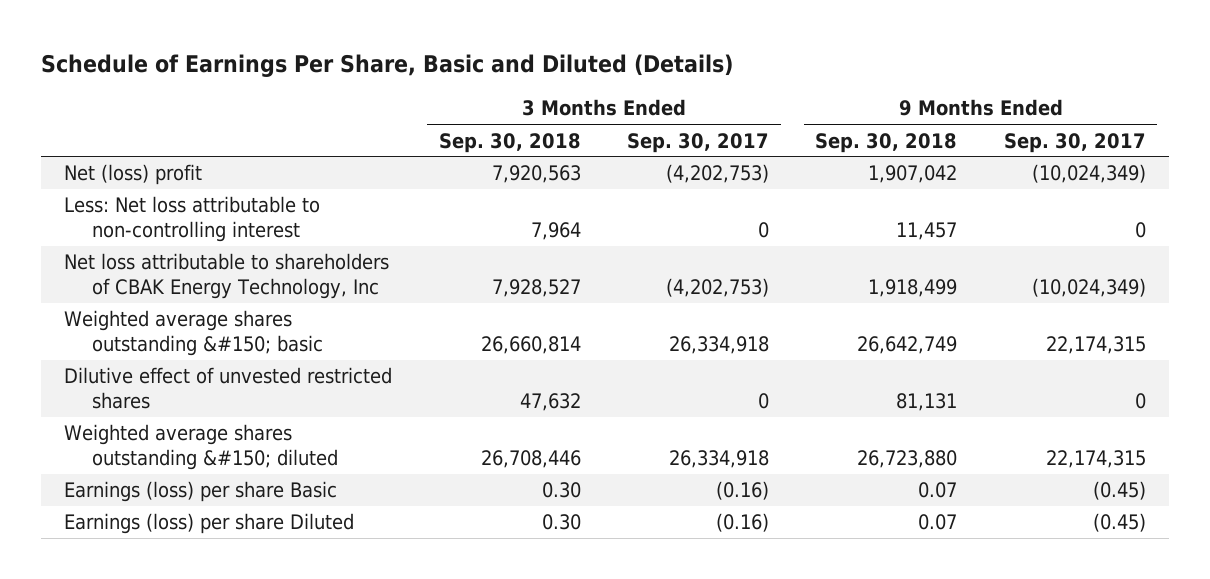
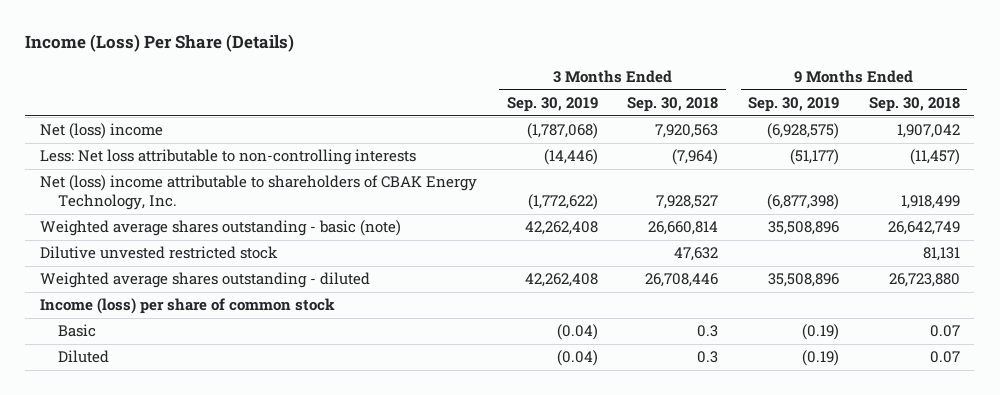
- Schedule of Earnings Per Share, Basic and Diluted (Details)
+ Income (Loss) Per Share (Details)
- | 3 Months Ended Sep. 30, 2018 | 3 Months Ended Sep. 30, 2017 | 9 Months Ended Sep. 30, 2018 | 9 Months Ended Sep. 30, 2017
+ | 3 Months Ended Sep. 30, 2019 | 3 Months Ended Sep. 30, 2018 | 9 Months Ended Sep. 30, 2019 | 9 Months Ended Sep. 30, 2018
- Net (loss) profit | 7,920,563 | (4,202,753) | 1,907,042 | (10,024,349)
- Less: Net loss attributable to non-controlling interest | 7,964 | 0 | 11,457 | 0
- Net loss attributable to shareholders of CBAK Energy Technology, Inc | 7,928,527 | (4,202,753) | 1,918,499 | (10,024,349)
- Weighted average shares outstanding &#150; basic | 26,660,814 | 26,334,918 | 26,642,749 | 22,174,315
- Dilutive effect of unvested restricted shares | 47,632 | 0 | 81,131 | 0
- Weighted average shares outstanding &#150; diluted | 26,708,446 | 26,334,918 | 26,723,880 | 22,174,315
- Earnings (loss) per share Basic | 0.30 | (0.16) | 0.07 | (0.45)
- Earnings (loss) per share Diluted | 0.30 | (0.16) | 0.07 | (0.45)
+ Net (loss) income | (1,787,068) | 7,920,563 | (6,928,575) | 1,907,042
+ Less: Net loss attributable to non-controlling interests | (14,446) | (7,964) | (51,177) | (11,457)
+ Net (loss) income attributable to shareholders of CBAK Energy Technology, Inc. | (1,772,622) | 7,928,527 | (6,877,398) | 1,918,499
+ Weighted average shares outstanding - basic (note) | 42,262,408 | 26,660,814 | 35,508,896 | 26,642,749
+ Dilutive unvested restricted stock | | 47,632 | | 81,131
+ Weighted average shares outstanding - diluted | 42,262,408 | 26,708,446 | 35,508,896 | 26,723,880
+ Income (loss) per share of common stock
+ Basic | (0.04) | 0.3 | (0.19) | 0.07
+ Diluted | (0.04) | 0.3 | (0.19) | 0.07

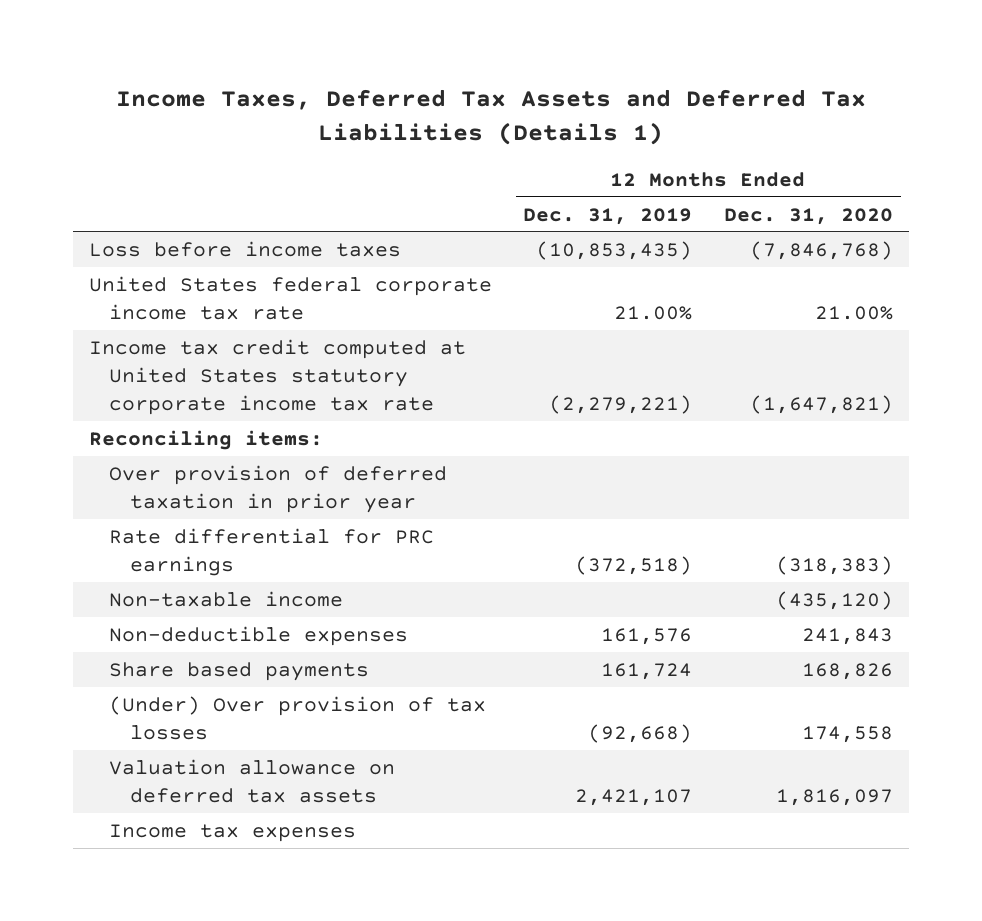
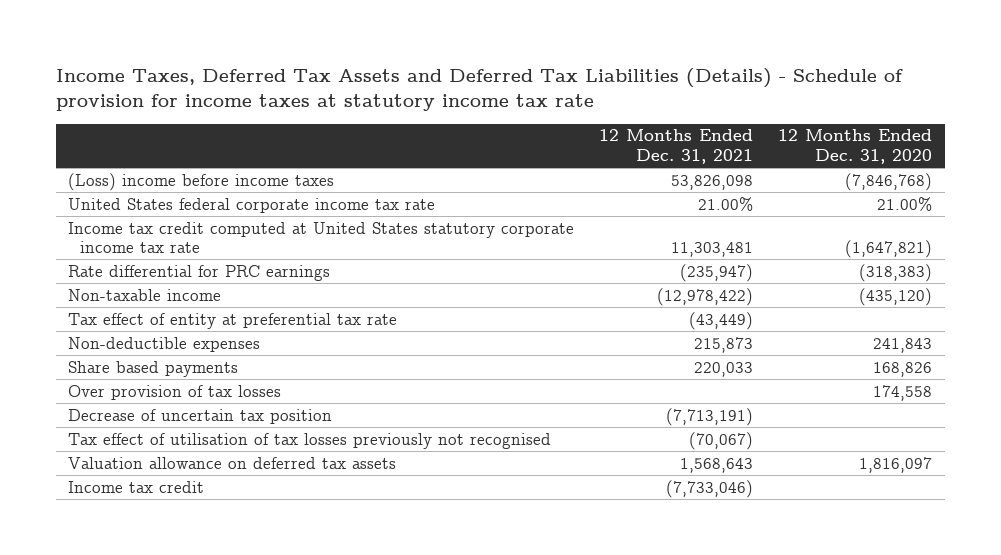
- Income Taxes, Deferred Tax Assets and Deferred Tax Liabilities (Details 1)
+ Income Taxes, Deferred Tax Assets and Deferred Tax Liabilities (Details) - Schedule of provision for income taxes at statutory income tax rate
- | 12 Months Ended Dec. 31, 2019 | 12 Months Ended Dec. 31, 2020
+ | 12 Months Ended Dec. 31, 2021 | 12 Months Ended Dec. 31, 2020
- Loss before income taxes | (10,853,435) | (7,846,768)
+ (Loss) income before income taxes | 53,826,098 | (7,846,768)
- Reconciling items:
- Over provision of deferred taxation in prior year
+ Tax effect of entity at preferential tax rate | (43,449) |
- (Under) Over provision of tax losses | (92,668) | 174,558
+ Over provision of tax losses | | 174,558
+ Decrease of uncertain tax position | (7,713,191) |
+ Tax effect of utilisation of tax losses previously not recognised | (70,067) |
- Income tax expenses
+ Income tax credit | (7,733,046) |

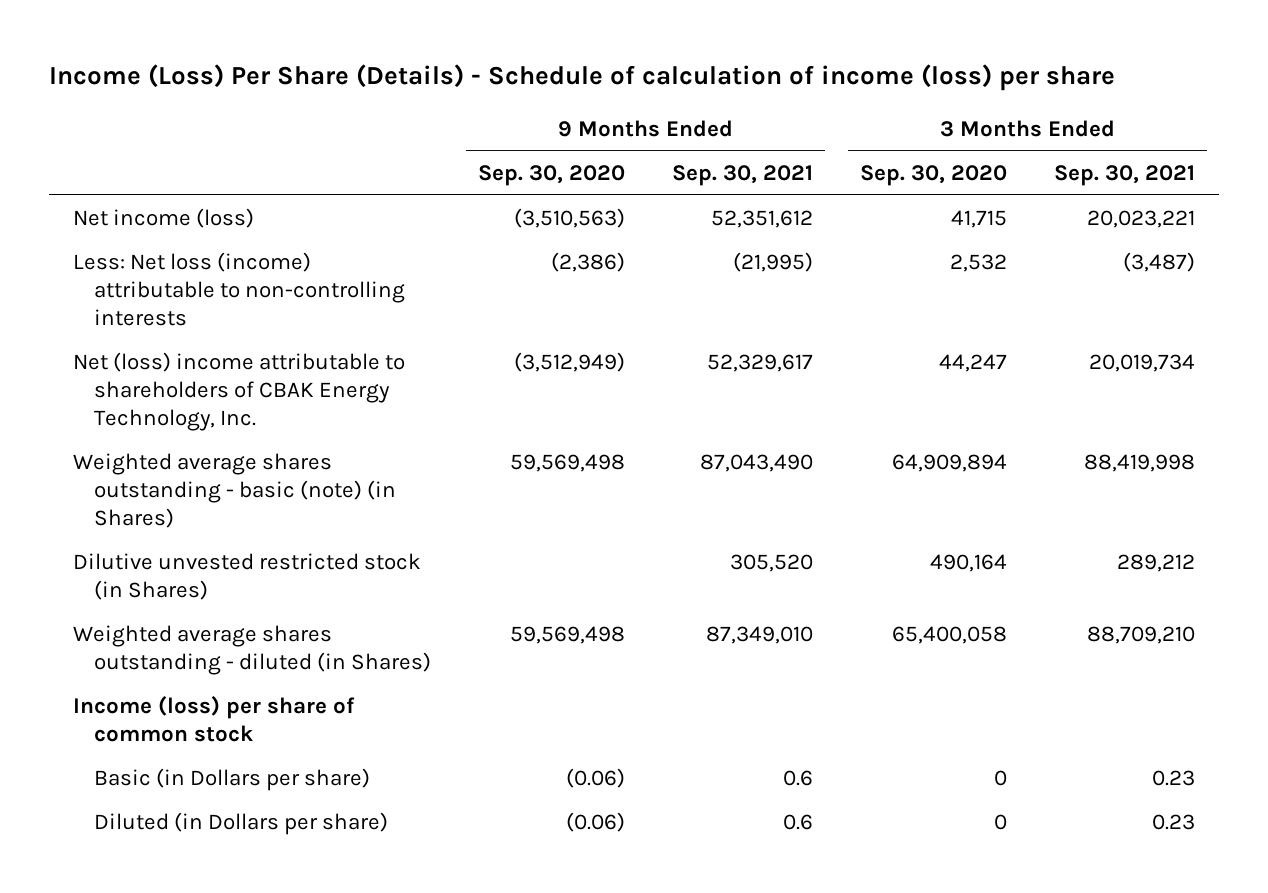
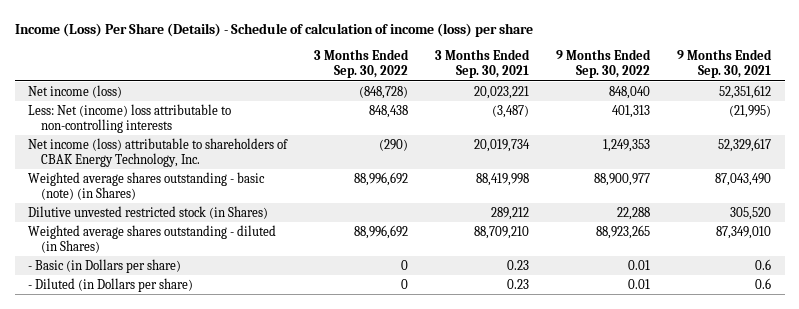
- | 9 Months Ended Sep. 30, 2020 | 9 Months Ended Sep. 30, 2021 | 3 Months Ended Sep. 30, 2020 | 3 Months Ended Sep. 30, 2021
+ | 3 Months Ended Sep. 30, 2022 | 3 Months Ended Sep. 30, 2021 | 9 Months Ended Sep. 30, 2022 | 9 Months Ended Sep. 30, 2021
- Less: Net loss (income) attributable to non-controlling interests | (2,386) | (21,995) | 2,532 | (3,487)
- Net (loss) income attributable to shareholders of CBAK Energy Technology, Inc. | (3,512,949) | 52,329,617 | 44,247 | 20,019,734
+ Less: Net (income) loss attributable to non-controlling interests | 848,438 | (3,487) | 401,313 | (21,995)
+ Net income (loss) attributable to shareholders of CBAK Energy Technology, Inc. | (290) | 20,019,734 | 1,249,353 | 52,329,617
- Income (loss) per share of common stock
- Basic (in Dollars per share) | (0.06) | 0.6 | 0 | 0.23
- Diluted (in Dollars per share) | (0.06) | 0.6 | 0 | 0.23
+ - Basic (in Dollars per share) | 0 | 0.23 | 0.01 | 0.6
+ - Diluted (in Dollars per share) | 0 | 0.23 | 0.01 | 0.6

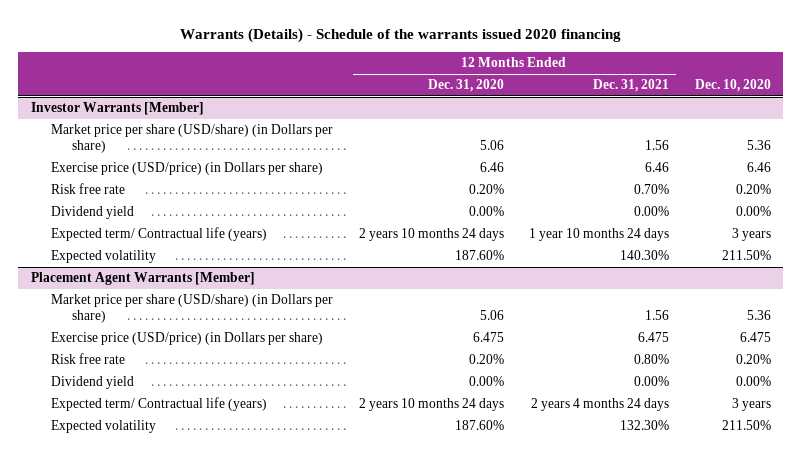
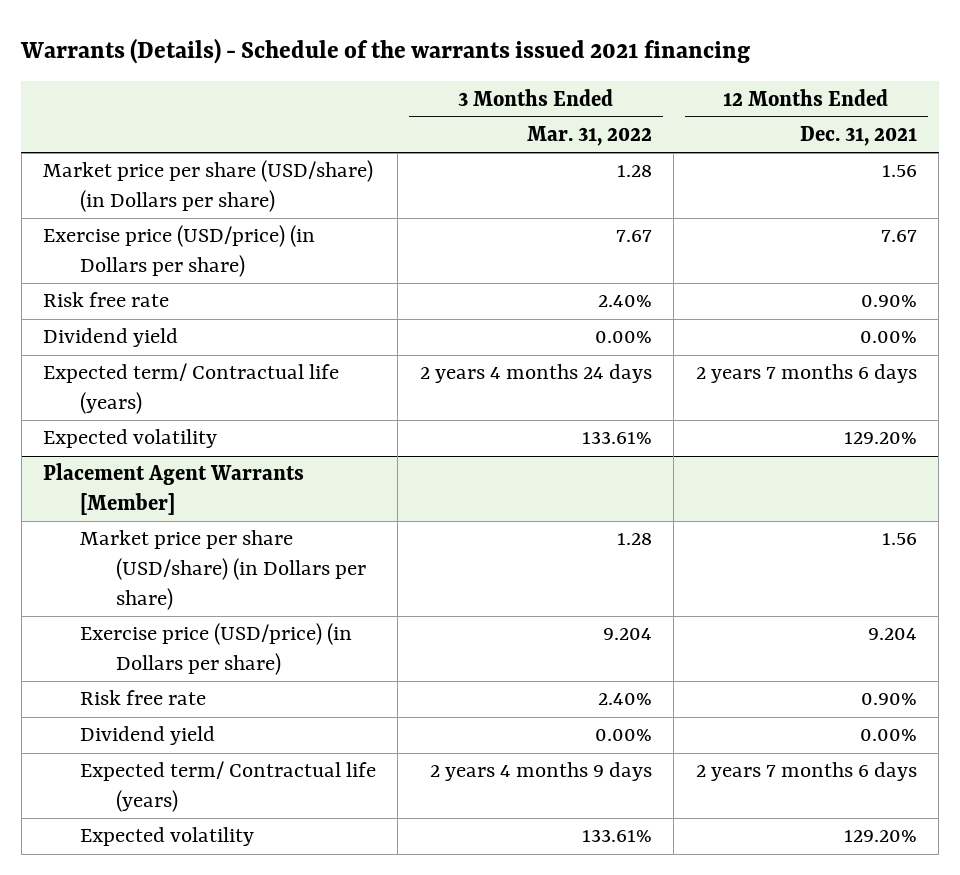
- Warrants (Details) - Schedule of the warrants issued 2020 financing
+ Warrants (Details) - Schedule of the warrants issued 2021 financing
- | 12 Months Ended Dec. 31, 2020 | 12 Months Ended Dec. 31, 2021 | Dec. 10, 2020
+ | 3 Months Ended Mar. 31, 2022 | 12 Months Ended Dec. 31, 2021
- Investor Warrants [Member]
- Exercise price (USD/price) (in Dollars per share) | 6.46 | 6.46 | 6.46
- Risk free rate | 0.20% | 0.70% | 0.20%
+ Exercise price (USD/price) (in Dollars per share) | 7.67 | 7.67
+ Risk free rate | 2.40% | 0.90%
- Expected term/ Contractual life (years) | 2 years 10 months 24 days | 1 year 10 months 24 days | 3 years
- Expected volatility | 187.60% | 140.30% | 211.50%
+ Expected term/ Contractual life (years) | 2 years 4 months 24 days | 2 years 7 months 6 days
+ Expected volatility | 133.61% | 129.20%
@ Placement Agent Warrants [Member]
- Exercise price (USD/price) (in Dollars per share) | 6.475 | 6.475 | 6.475
- Risk free rate | 0.20% | 0.80% | 0.20%
+ Exercise price (USD/price) (in Dollars per share) | 9.204 | 9.204
+ Risk free rate | 2.40% | 0.90%
- Expected term/ Contractual life (years) | 2 years 10 months 24 days | 2 years 4 months 24 days | 3 years
- Expected volatility | 187.60% | 132.30% | 211.50%
+ Expected term/ Contractual life (years) | 2 years 4 months 9 days | 2 years 7 months 6 days
+ Expected volatility | 133.61% | 129.20%

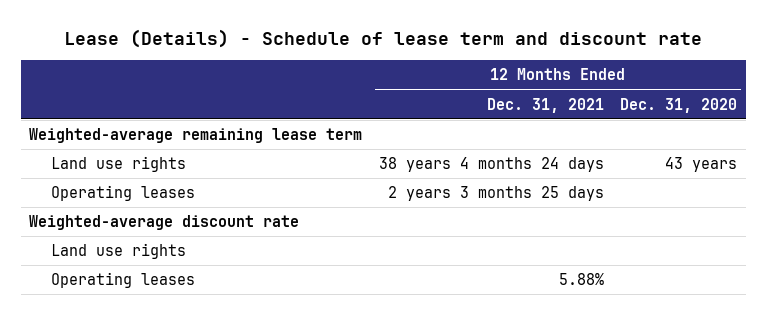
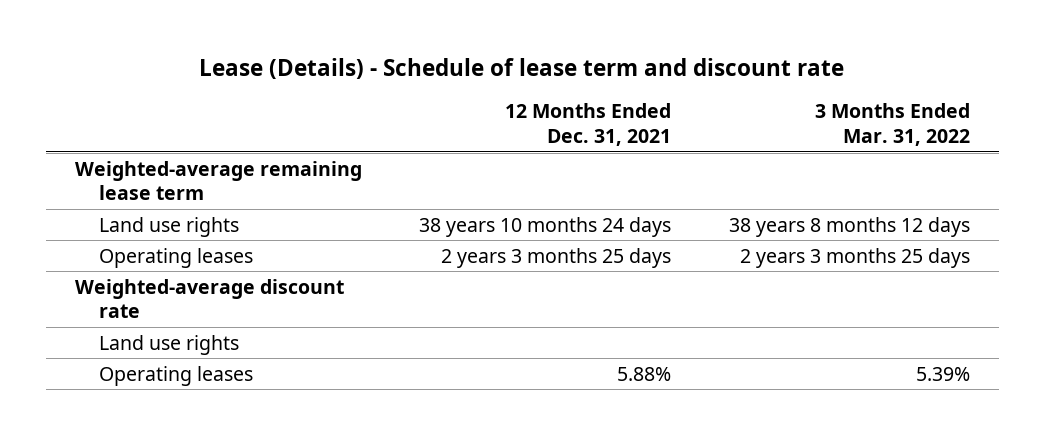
- | 12 Months Ended Dec. 31, 2021 | 12 Months Ended Dec. 31, 2020
+ | 12 Months Ended Dec. 31, 2021 | 3 Months Ended Mar. 31, 2022
- Land use rights | 38 years 4 months 24 days | 43 years
+ Land use rights | 38 years 10 months 24 days | 38 years 8 months 12 days

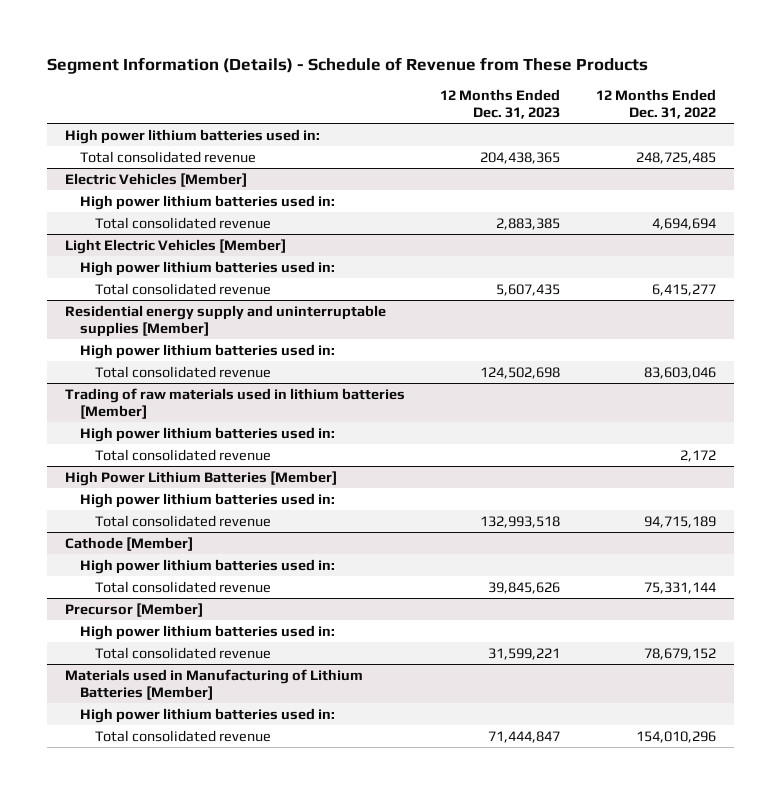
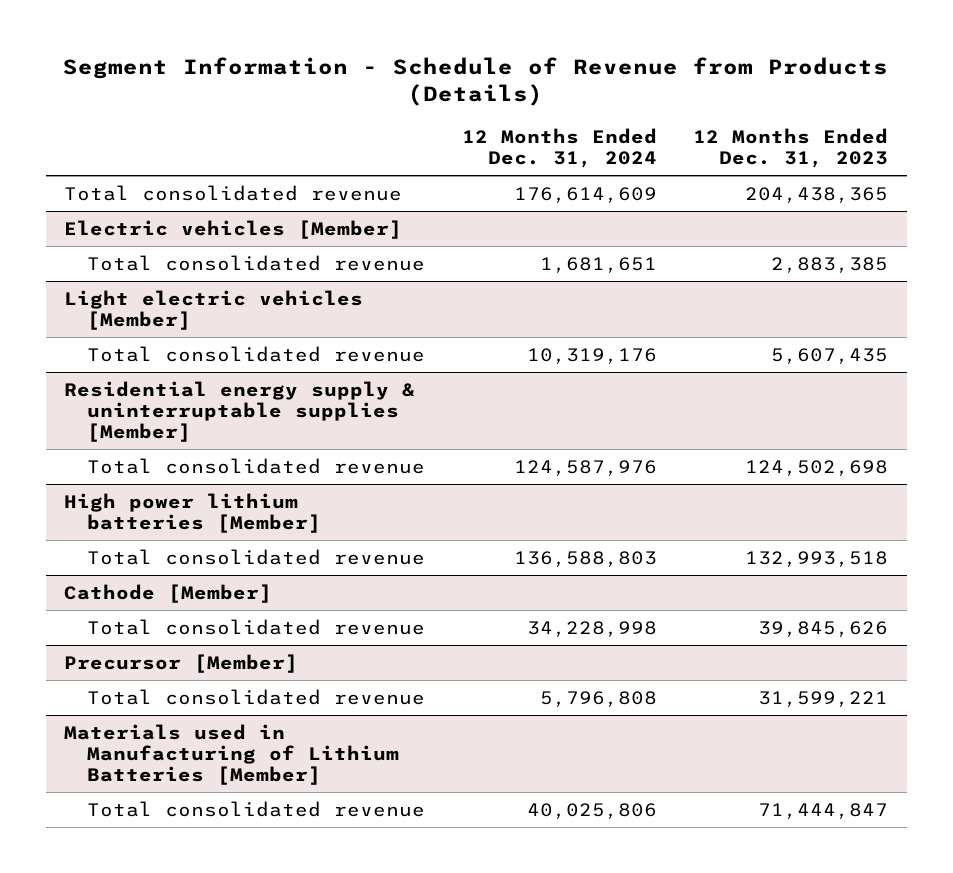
- Segment Information (Details) - Schedule of Revenue from These Products
+ Segment Information - Schedule of Revenue from Products (Details)
- | 12 Months Ended Dec. 31, 2023 | 12 Months Ended Dec. 31, 2022
+ | 12 Months Ended Dec. 31, 2024 | 12 Months Ended Dec. 31, 2023
- High power lithium batteries used in:
- Electric Vehicles [Member]
- High power lithium batteries used in:
+ Electric vehicles [Member]
- Light Electric Vehicles [Member]
- High power lithium batteries used in:
+ Light electric vehicles [Member]
- Residential energy supply and uninterruptable supplies [Member]
- High power lithium batteries used in:
+ Residential energy supply & uninterruptable supplies [Member]
- Trading of raw materials used in lithium batteries [Member]
- High power lithium batteries used in:
- Total consolidated revenue | | 2,172
- High Power Lithium Batteries [Member]
- High power lithium batteries used in:
+ High power lithium batteries [Member]
@ Cathode [Member]
- High power lithium batteries used in:
@ Precursor [Member]
- High power lithium batteries used in:
@ Materials used in Manufacturing of Lithium Batteries [Member]
- High power lithium batteries used in:

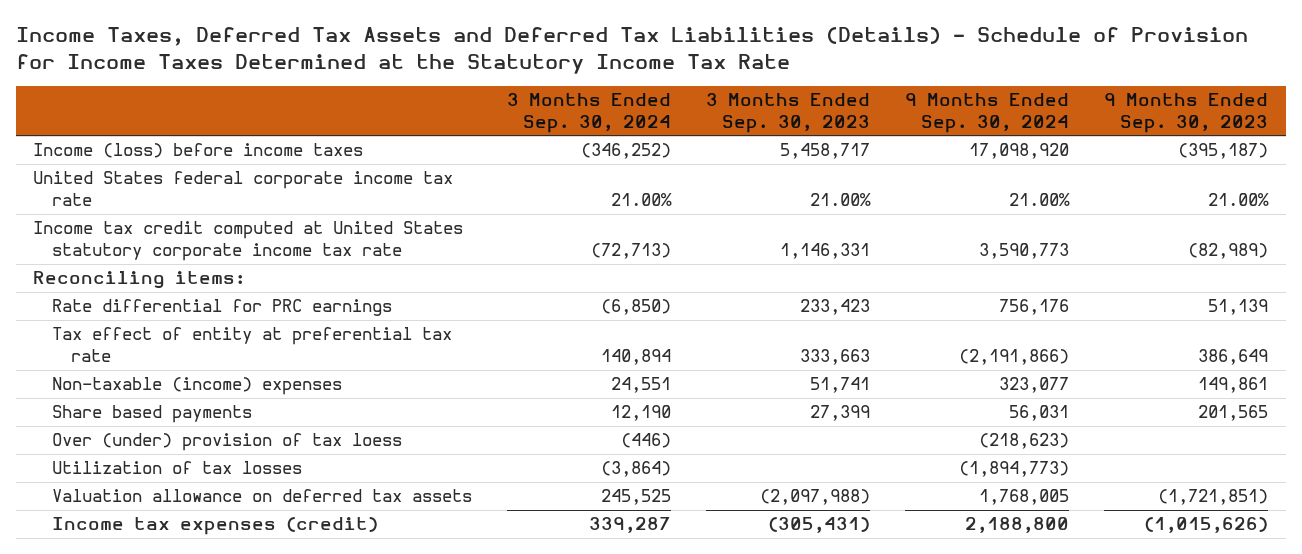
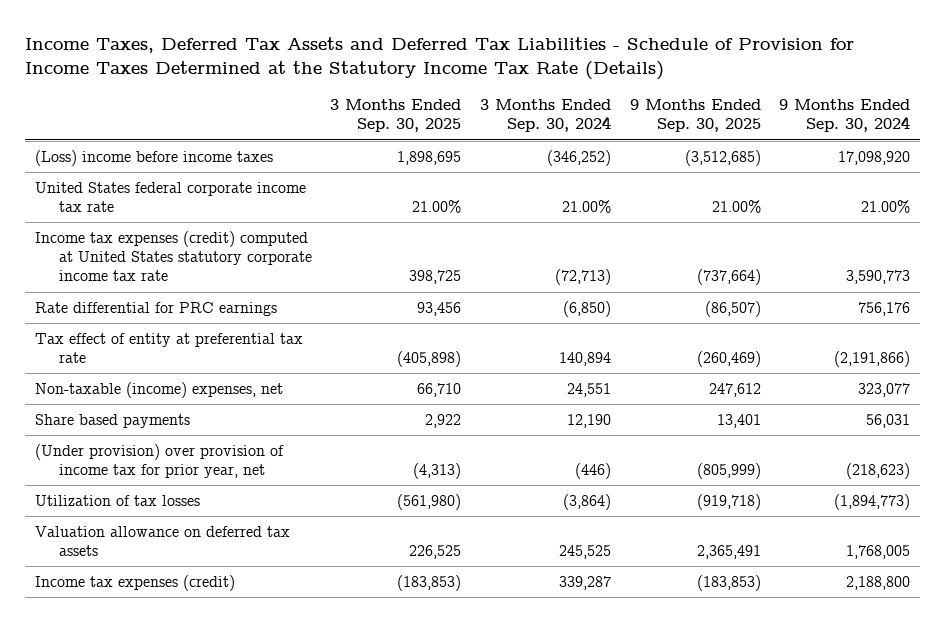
- Income Taxes, Deferred Tax Assets and Deferred Tax Liabilities (Details) - Schedule of Provision for Income Taxes Determined at the Statutory Income Tax Rate
+ Income Taxes, Deferred Tax Assets and Deferred Tax Liabilities - Schedule of Provision for Income Taxes Determined at the Statutory Income Tax Rate (Details)
- | 3 Months Ended Sep. 30, 2024 | 3 Months Ended Sep. 30, 2023 | 9 Months Ended Sep. 30, 2024 | 9 Months Ended Sep. 30, 2023
+ | 3 Months Ended Sep. 30, 2025 | 3 Months Ended Sep. 30, 2024 | 9 Months Ended Sep. 30, 2025 | 9 Months Ended Sep. 30, 2024
- Income (loss) before income taxes | (346,252) | 5,458,717 | 17,098,920 | (395,187)
+ (Loss) income before income taxes | 1,898,695 | (346,252) | (3,512,685) | 17,098,920
- Income tax credit computed at United States statutory corporate income tax rate | (72,713) | 1,146,331 | 3,590,773 | (82,989)
- Reconciling items:
+ Income tax expenses (credit) computed at United States statutory corporate income tax rate | 398,725 | (72,713) | (737,664) | 3,590,773
- Non-taxable (income) expenses | 24,551 | 51,741 | 323,077 | 149,861
+ Non-taxable (income) expenses, net | 66,710 | 24,551 | 247,612 | 323,077
- Over (under) provision of tax loess | (446) | | (218,623) |
+ (Under provision) over provision of income tax for prior year, net | (4,313) | (446) | (805,999) | (218,623)

